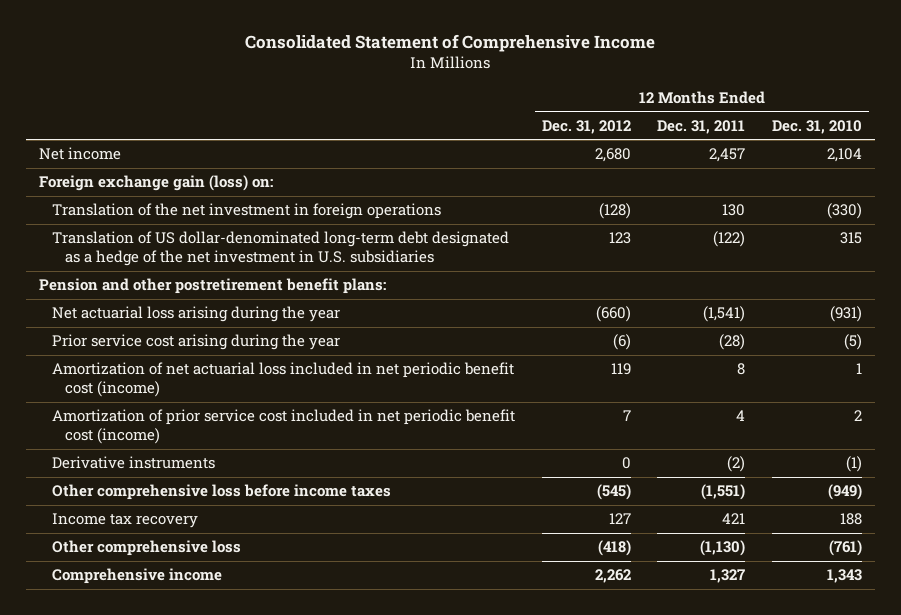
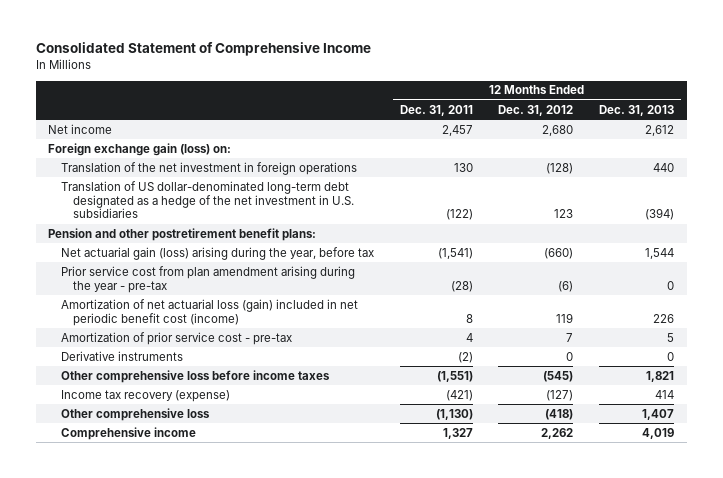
- | 12 Months Ended Dec. 31, 2012 | 12 Months Ended Dec. 31, 2011 | 12 Months Ended Dec. 31, 2010
+ | 12 Months Ended Dec. 31, 2011 | 12 Months Ended Dec. 31, 2012 | 12 Months Ended Dec. 31, 2013
- Net actuarial loss arising during the year | (660) | (1,541) | (931)
- Prior service cost arising during the year | (6) | (28) | (5)
- Amortization of net actuarial loss included in net periodic benefit cost (income) | 119 | 8 | 1
- Amortization of prior service cost included in net periodic benefit cost (income) | 7 | 4 | 2
+ Net actuarial gain (loss) arising during the year, before tax | (1,541) | (660) | 1,544
+ Prior service cost from plan amendment arising during the year - pre-tax | (28) | (6) | 0
+ Amortization of net actuarial loss (gain) included in net periodic benefit cost (income) | 8 | 119 | 226
+ Amortization of prior service cost - pre-tax | 4 | 7 | 5
- Income tax recovery | 127 | 421 | 188
+ Income tax recovery (expense) | (421) | (127) | 414

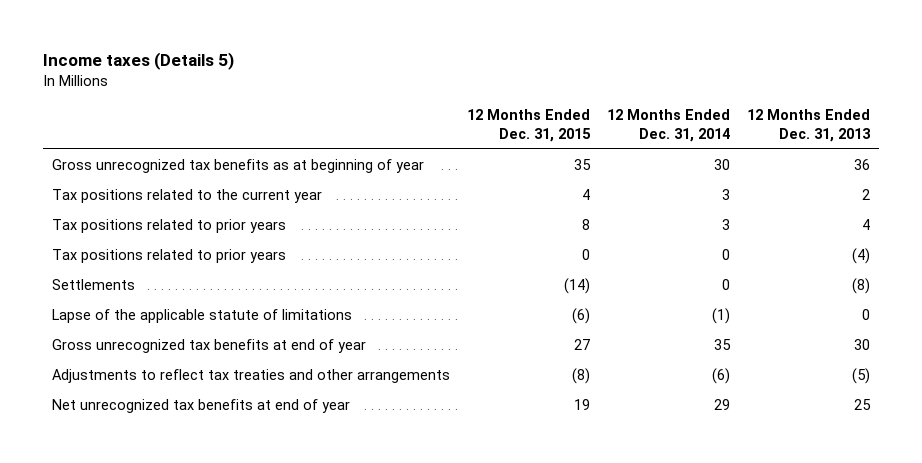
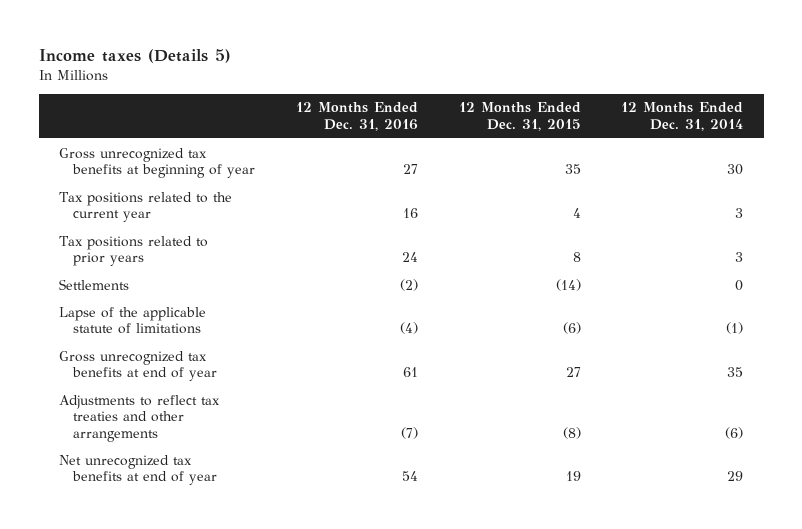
- | 12 Months Ended Dec. 31, 2015 | 12 Months Ended Dec. 31, 2014 | 12 Months Ended Dec. 31, 2013
+ | 12 Months Ended Dec. 31, 2016 | 12 Months Ended Dec. 31, 2015 | 12 Months Ended Dec. 31, 2014
- Gross unrecognized tax benefits as at beginning of year | 35 | 30 | 36
+ Gross unrecognized tax benefits at beginning of year | 27 | 35 | 30
- Tax positions related to prior years | 0 | 0 | (4)

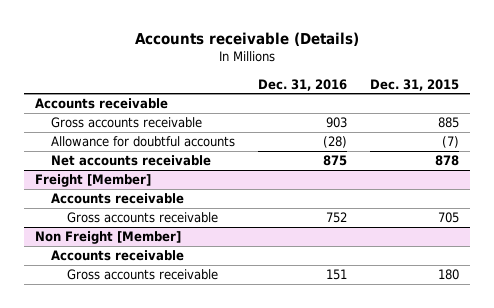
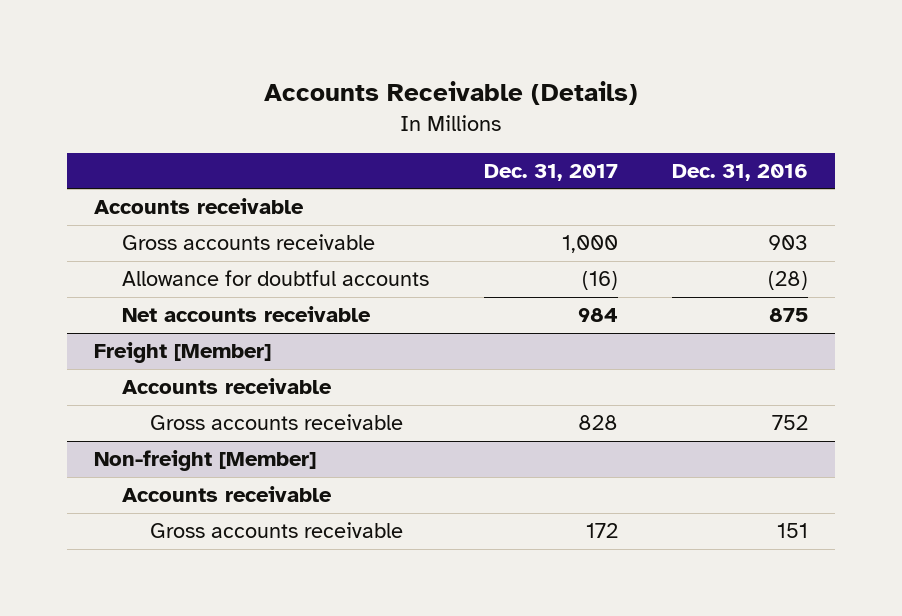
- Accounts receivable (Details)
+ Accounts Receivable (Details)
- | Dec. 31, 2016 | Dec. 31, 2015
+ | Dec. 31, 2017 | Dec. 31, 2016
- Non Freight [Member]
+ Non-freight [Member]

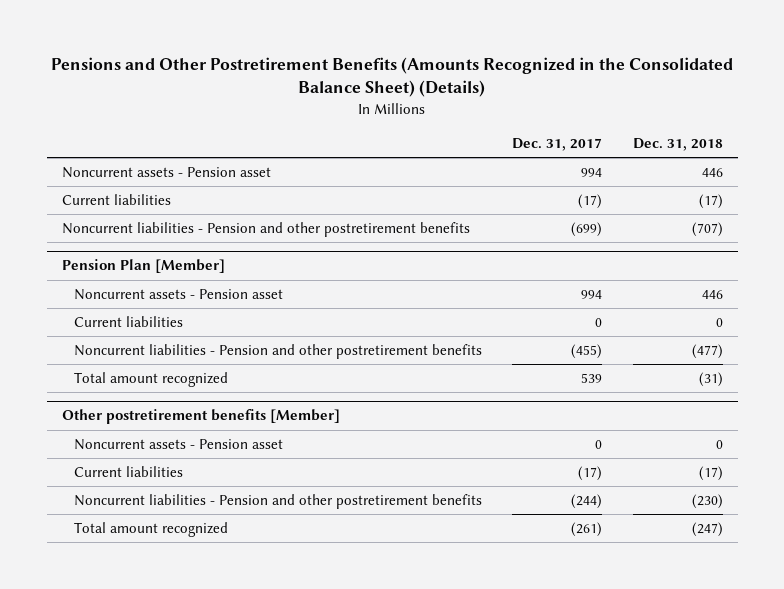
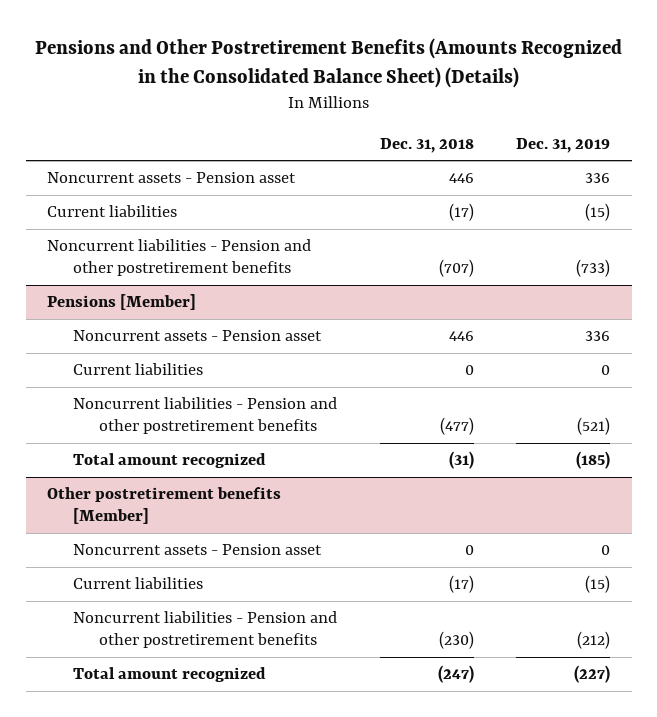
- | Dec. 31, 2017 | Dec. 31, 2018
+ | Dec. 31, 2018 | Dec. 31, 2019
- Pension Plan [Member]
+ Pensions [Member]

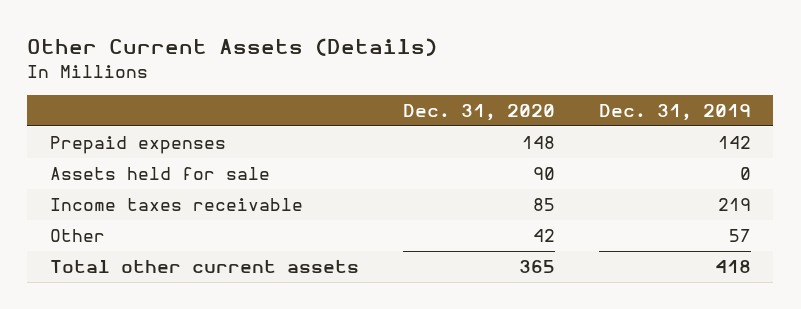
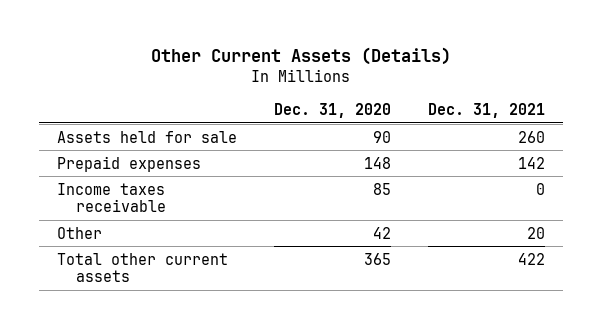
- | Dec. 31, 2020 | Dec. 31, 2019
+ | Dec. 31, 2020 | Dec. 31, 2021
moved down: Prepaid expenses | 148 | 142

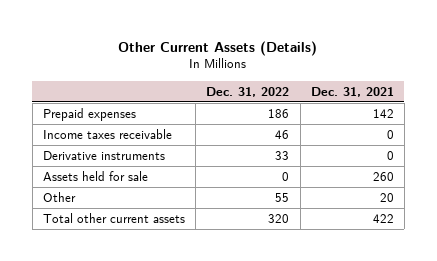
- | Dec. 31, 2020 | Dec. 31, 2021
+ | Dec. 31, 2022 | Dec. 31, 2021
+ Derivative instruments | 33 | 0
moved down: Assets held for sale | 0 | 260

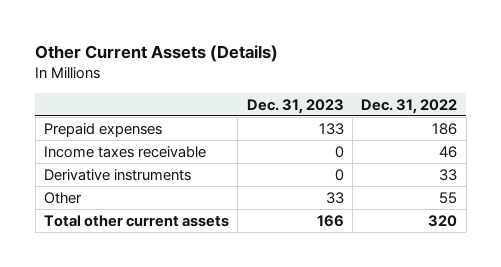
- | Dec. 31, 2022 | Dec. 31, 2021
+ | Dec. 31, 2023 | Dec. 31, 2022
- Assets held for sale | 0 | 260

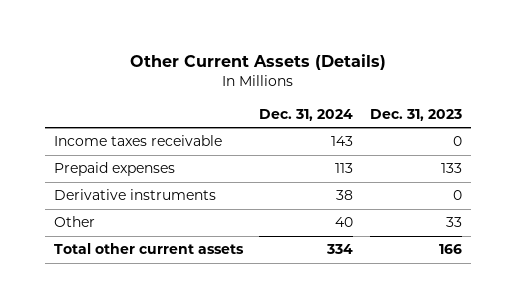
- | Dec. 31, 2023 | Dec. 31, 2022
+ | Dec. 31, 2024 | Dec. 31, 2023
moved down: Prepaid expenses | 113 | 133

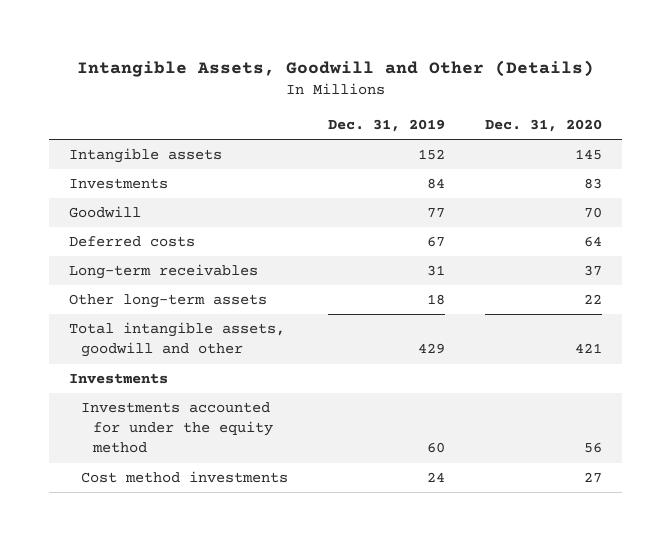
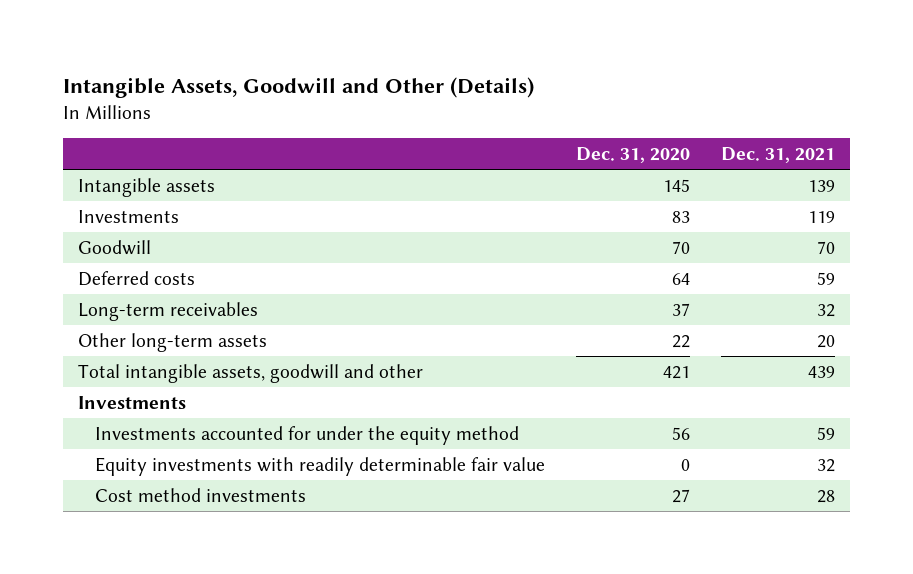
- | Dec. 31, 2019 | Dec. 31, 2020
+ | Dec. 31, 2020 | Dec. 31, 2021
+ Equity investments with readily determinable fair value | 0 | 32

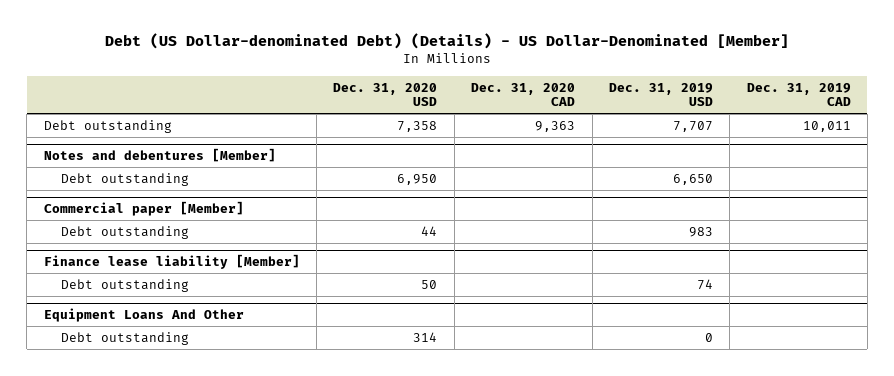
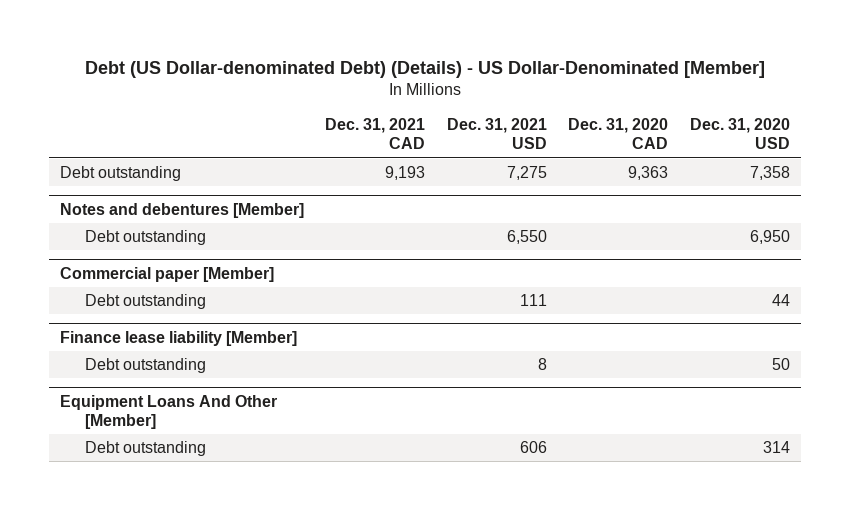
- | Dec. 31, 2020 USD | Dec. 31, 2020 CAD | Dec. 31, 2019 USD | Dec. 31, 2019 CAD
+ | Dec. 31, 2021 CAD | Dec. 31, 2021 USD | Dec. 31, 2020 CAD | Dec. 31, 2020 USD
- Equipment Loans And Other
+ Equipment Loans And Other [Member]

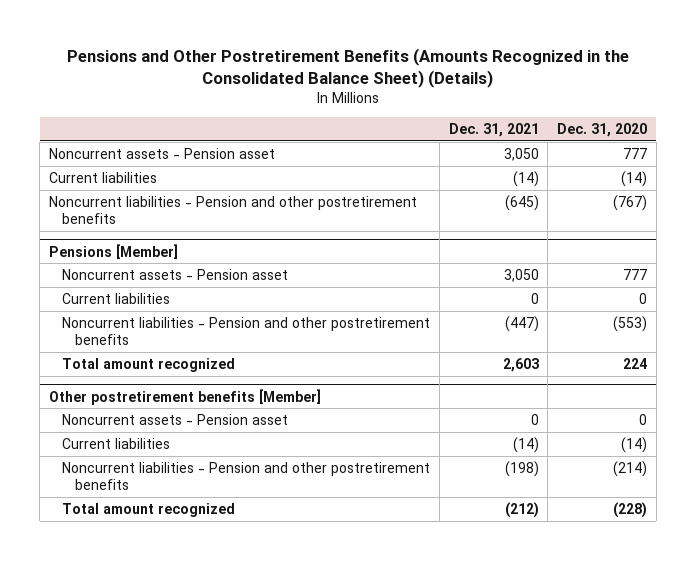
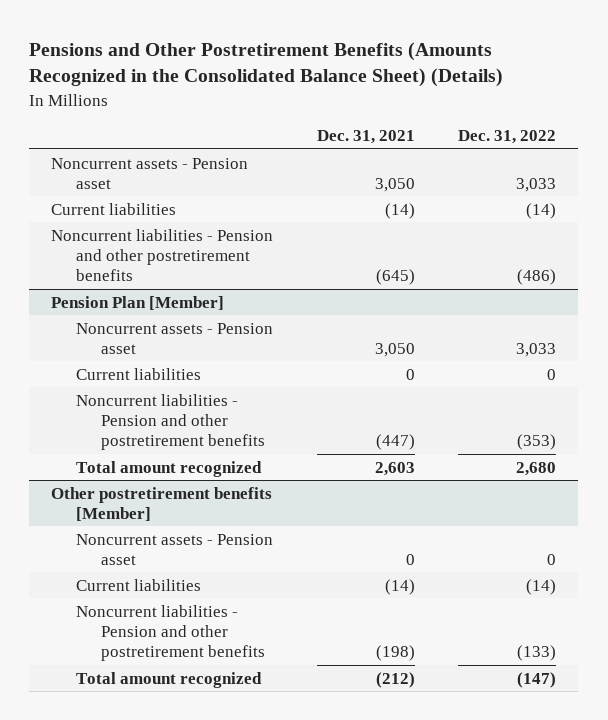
- | Dec. 31, 2021 | Dec. 31, 2020
+ | Dec. 31, 2021 | Dec. 31, 2022
- Pensions [Member]
+ Pension Plan [Member]

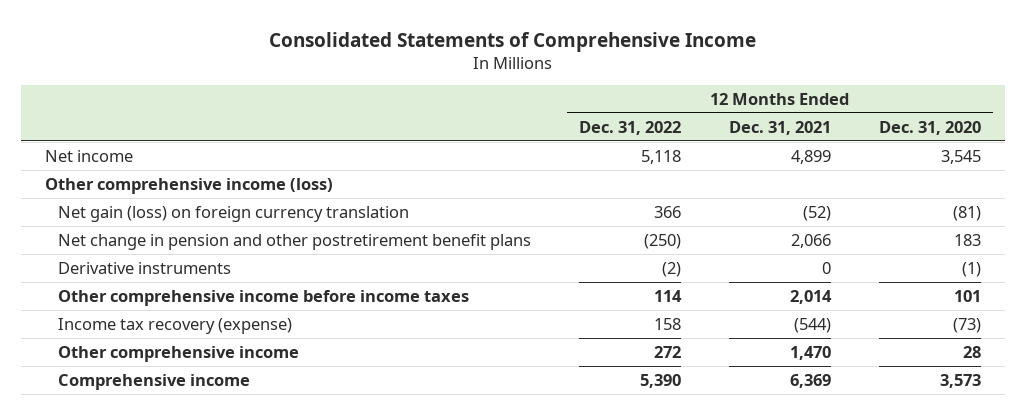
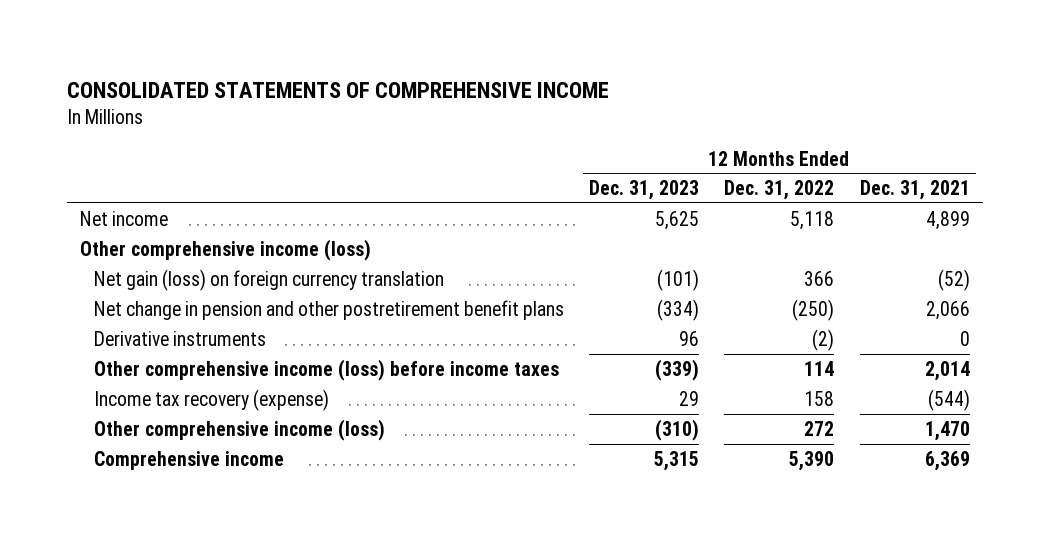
- Consolidated Statements of Comprehensive Income
+ CONSOLIDATED STATEMENTS OF COMPREHENSIVE INCOME
- | 12 Months Ended Dec. 31, 2022 | 12 Months Ended Dec. 31, 2021 | 12 Months Ended Dec. 31, 2020
+ | 12 Months Ended Dec. 31, 2023 | 12 Months Ended Dec. 31, 2022 | 12 Months Ended Dec. 31, 2021
- Other comprehensive income before income taxes | 114 | 2,014 | 101
+ Other comprehensive income (loss) before income taxes | (339) | 114 | 2,014
- Other comprehensive income | 272 | 1,470 | 28
+ Other comprehensive income (loss) | (310) | 272 | 1,470

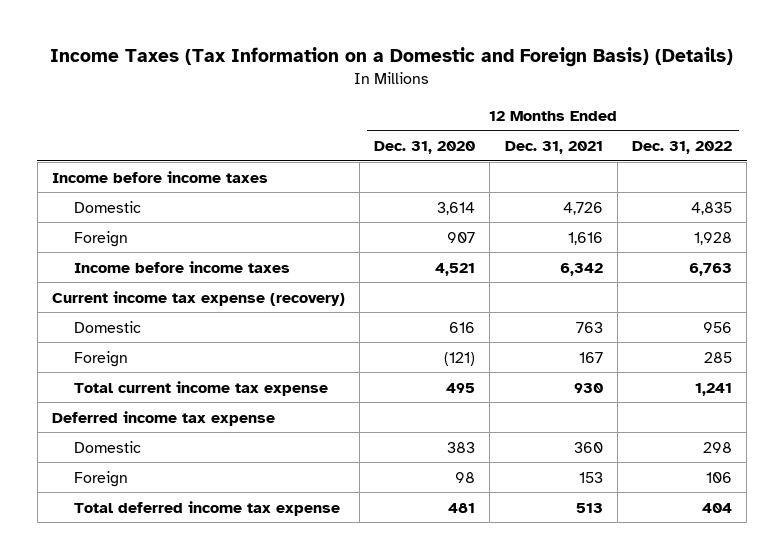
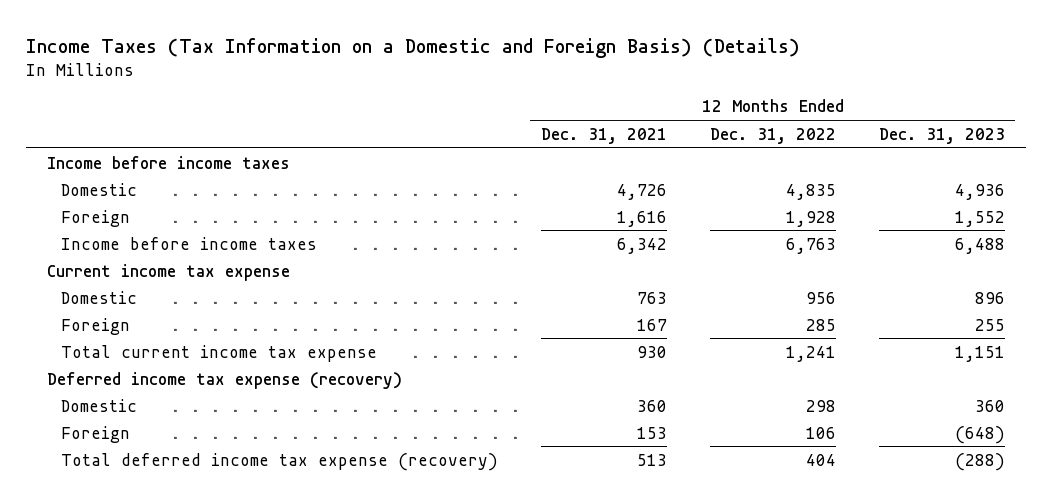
- | 12 Months Ended Dec. 31, 2020 | 12 Months Ended Dec. 31, 2021 | 12 Months Ended Dec. 31, 2022
+ | 12 Months Ended Dec. 31, 2021 | 12 Months Ended Dec. 31, 2022 | 12 Months Ended Dec. 31, 2023
- Current income tax expense (recovery)
+ Current income tax expense
- Deferred income tax expense
+ Deferred income tax expense (recovery)
- Total deferred income tax expense | 481 | 513 | 404
+ Total deferred income tax expense (recovery) | 513 | 404 | (288)

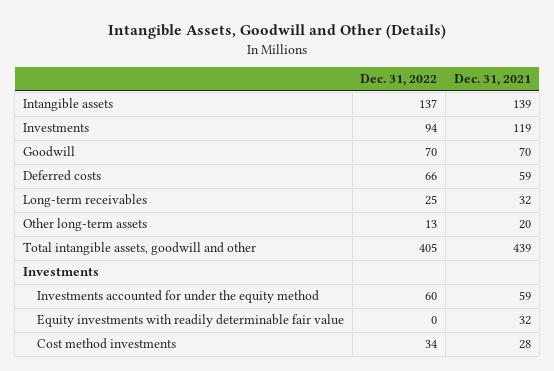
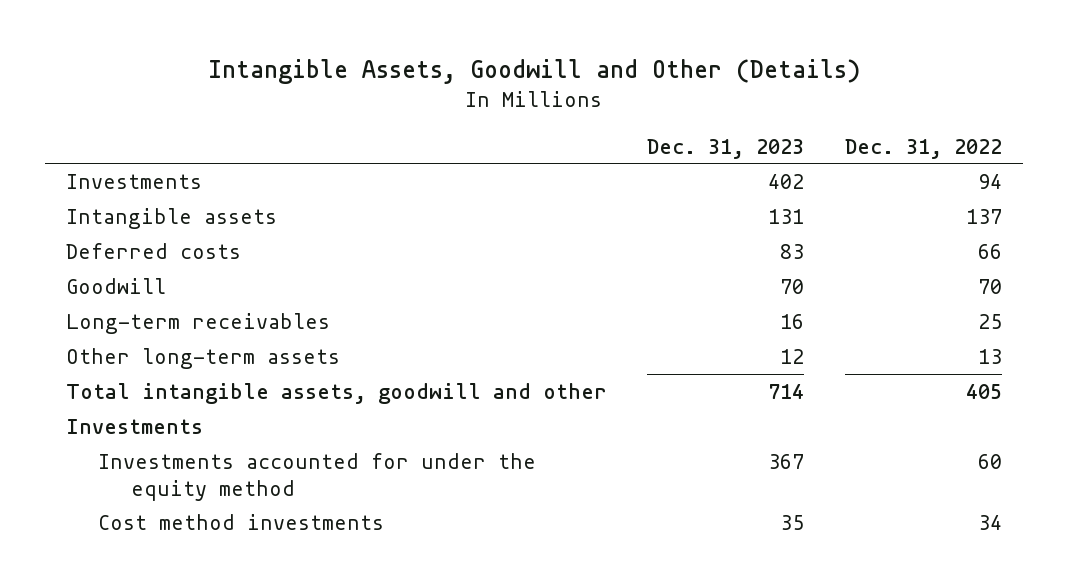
- | Dec. 31, 2022 | Dec. 31, 2021
+ | Dec. 31, 2023 | Dec. 31, 2022
moved down: Intangible assets | 131 | 137
moved down: Goodwill | 70 | 70
- Equity investments with readily determinable fair value | 0 | 32

